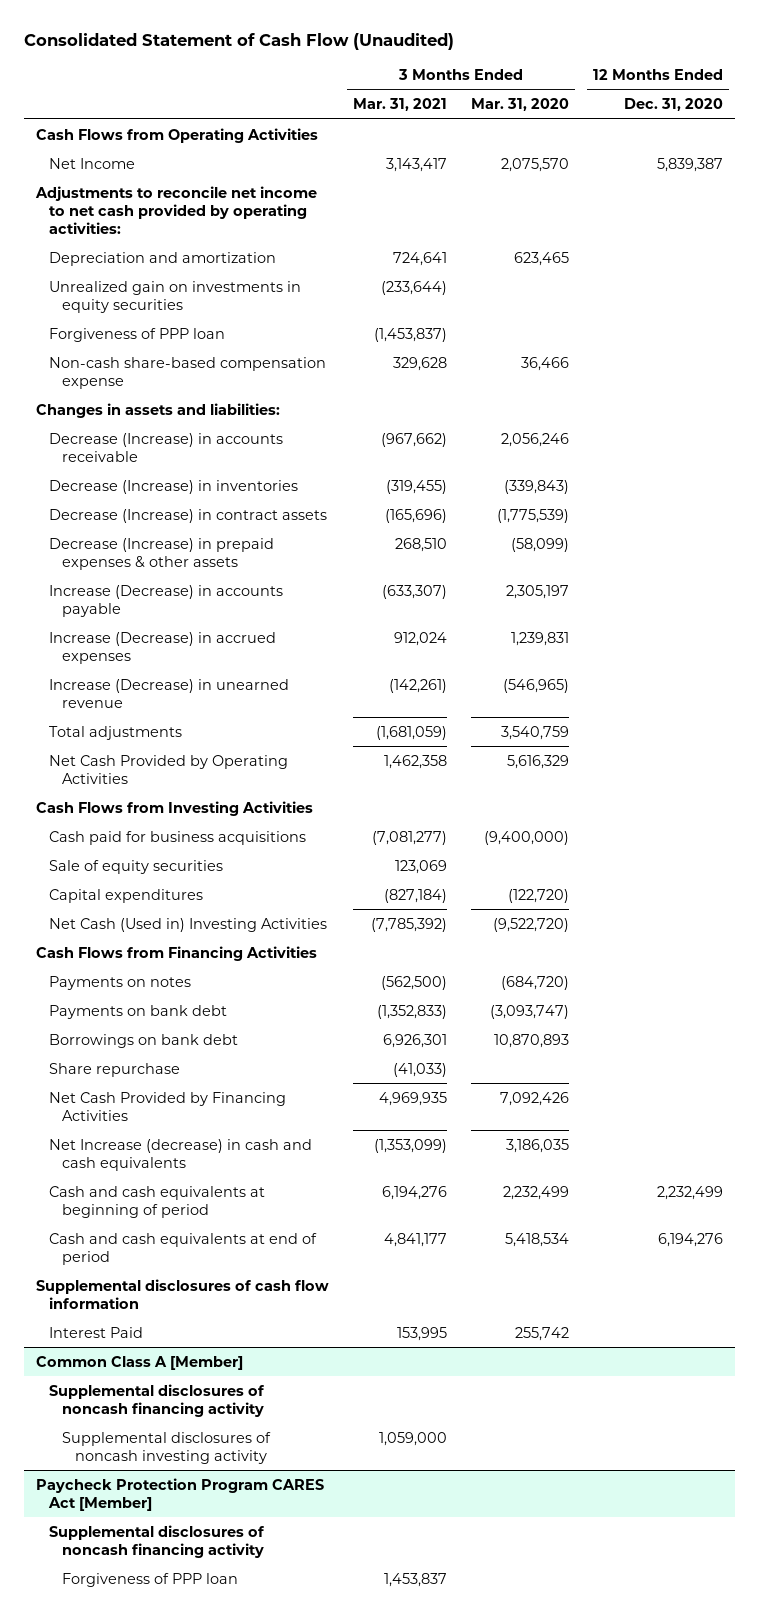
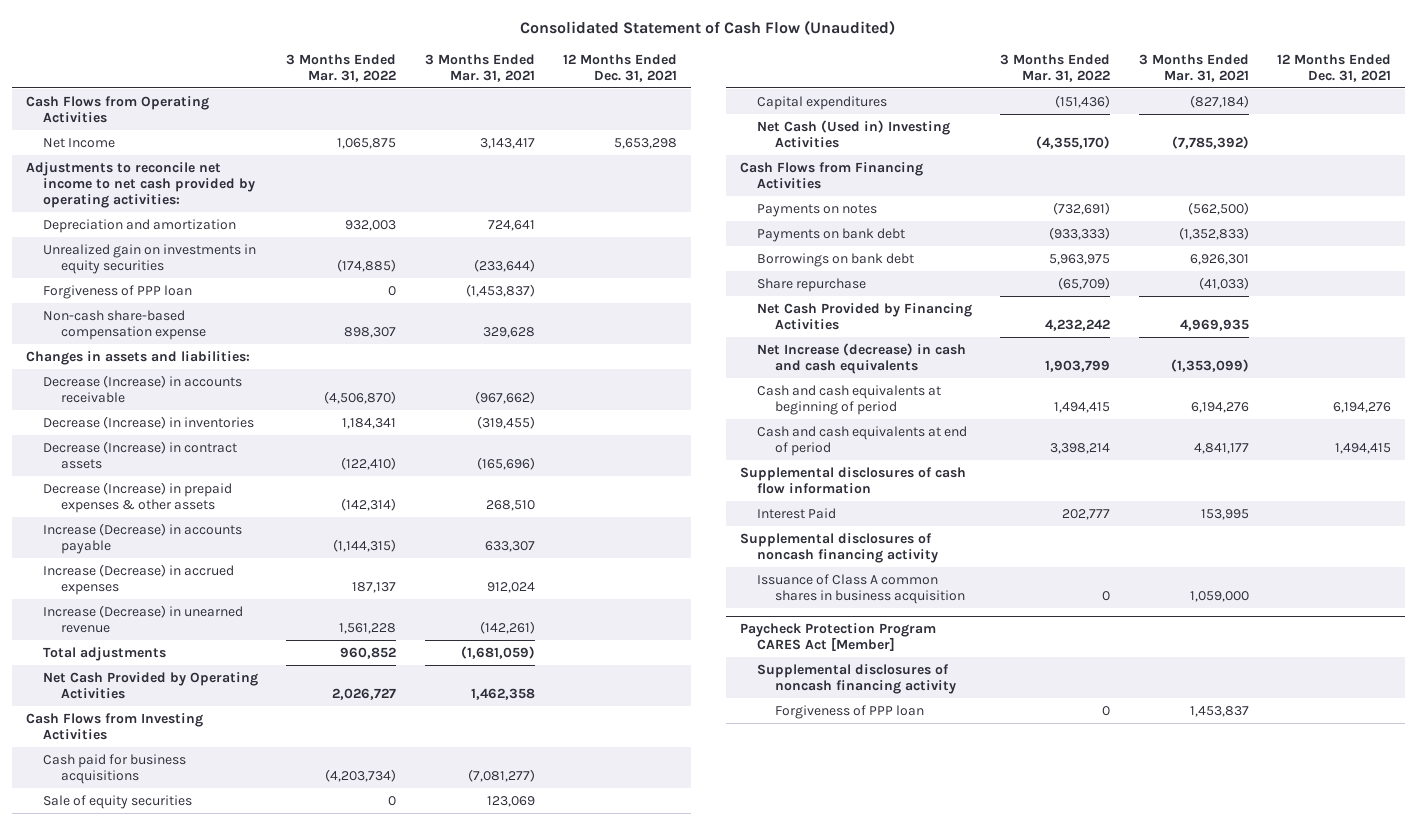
- | 3 Months Ended Mar. 31, 2021 | 3 Months Ended Mar. 31, 2020 | 12 Months Ended Dec. 31, 2020
+ | 3 Months Ended Mar. 31, 2022 | 3 Months Ended Mar. 31, 2021 | 12 Months Ended Dec. 31, 2021
- Increase (Decrease) in accounts payable | (633,307) | 2,305,197 |
+ Increase (Decrease) in accounts payable | (1,144,315) | 633,307 |
- Common Class A [Member]
- Supplemental disclosures of noncash investing activity | 1,059,000 | |
+ Issuance of Class A common shares in business acquisition | 0 | 1,059,000 |

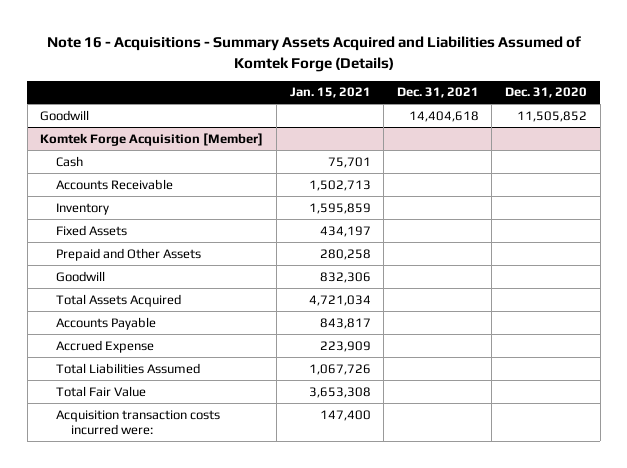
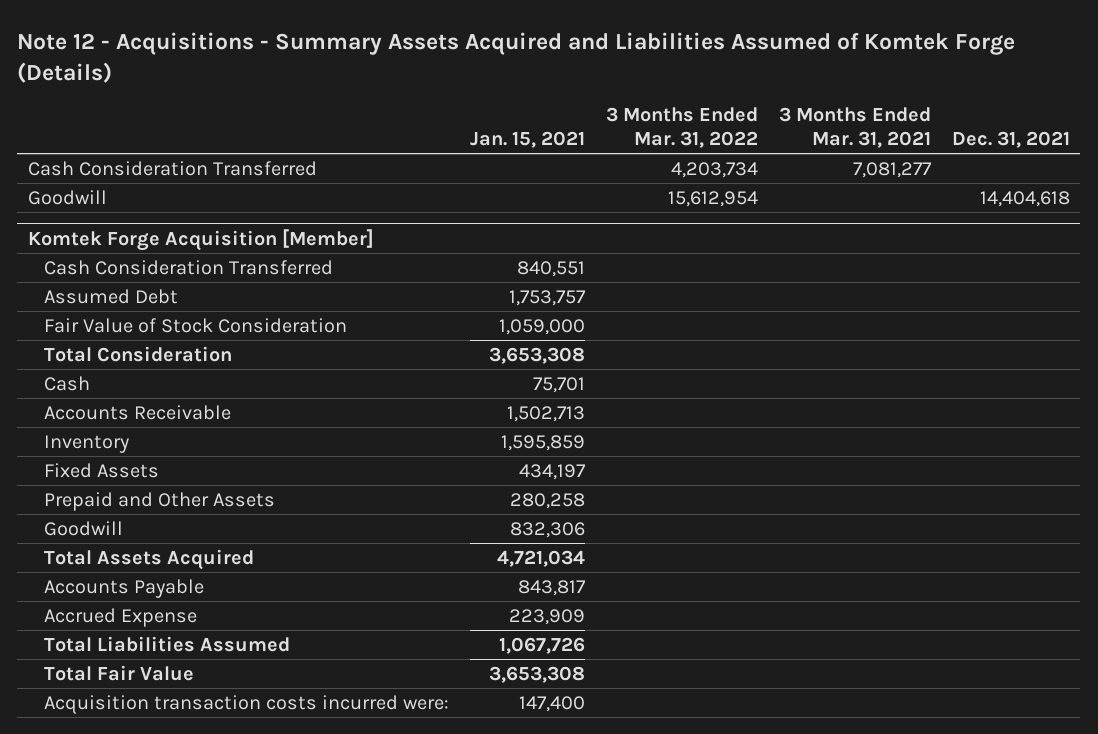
- Note 16 - Acquisitions - Summary Assets Acquired and Liabilities Assumed of Komtek Forge (Details)
+ Note 12 - Acquisitions - Summary Assets Acquired and Liabilities Assumed of Komtek Forge (Details)
- | Jan. 15, 2021 | Dec. 31, 2021 | Dec. 31, 2020
+ | Jan. 15, 2021 | 3 Months Ended Mar. 31, 2022 | 3 Months Ended Mar. 31, 2021 | Dec. 31, 2021
+ Cash Consideration Transferred | | 4,203,734 | 7,081,277 |
@ Komtek Forge Acquisition [Member]
+ Cash Consideration Transferred | 840,551 | | |
+ Assumed Debt | 1,753,757 | | |
+ Fair Value of Stock Consideration | 1,059,000 | | |
+ Total Consideration | 3,653,308 | | |

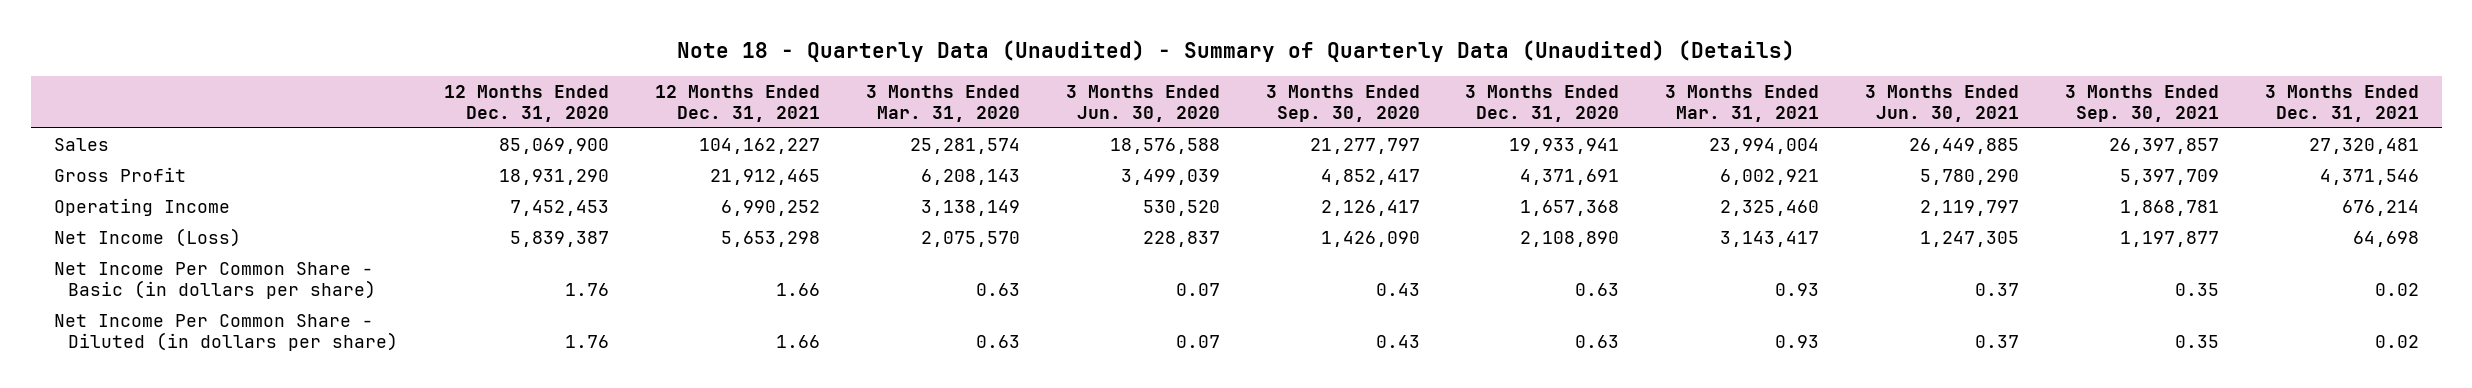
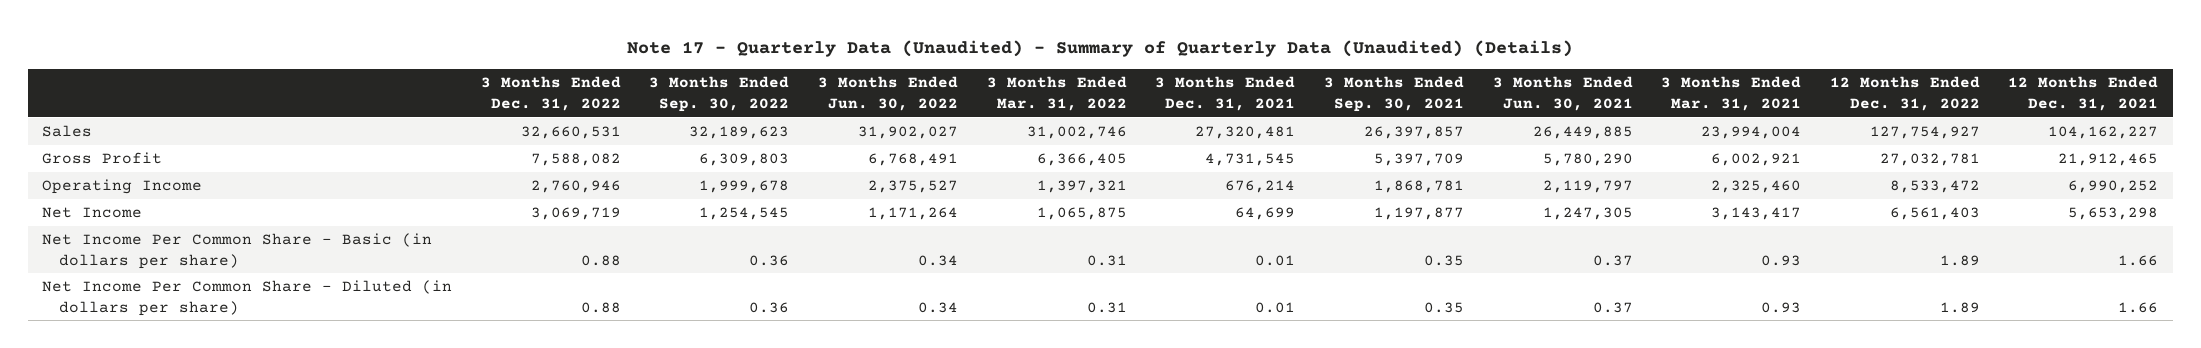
- Note 18 - Quarterly Data (Unaudited) - Summary of Quarterly Data (Unaudited) (Details)
+ Note 17 - Quarterly Data (Unaudited) - Summary of Quarterly Data (Unaudited) (Details)
- | 12 Months Ended Dec. 31, 2020 | 12 Months Ended Dec. 31, 2021 | 3 Months Ended Mar. 31, 2020 | 3 Months Ended Jun. 30, 2020 | 3 Months Ended Sep. 30, 2020 | 3 Months Ended Dec. 31, 2020 | 3 Months Ended Mar. 31, 2021 | 3 Months Ended Jun. 30, 2021 | 3 Months Ended Sep. 30, 2021 | 3 Months Ended Dec. 31, 2021
+ | 3 Months Ended Dec. 31, 2022 | 3 Months Ended Sep. 30, 2022 | 3 Months Ended Jun. 30, 2022 | 3 Months Ended Mar. 31, 2022 | 3 Months Ended Dec. 31, 2021 | 3 Months Ended Sep. 30, 2021 | 3 Months Ended Jun. 30, 2021 | 3 Months Ended Mar. 31, 2021 | 12 Months Ended Dec. 31, 2022 | 12 Months Ended Dec. 31, 2021
- Gross Profit | 18,931,290 | 21,912,465 | 6,208,143 | 3,499,039 | 4,852,417 | 4,371,691 | 6,002,921 | 5,780,290 | 5,397,709 | 4,371,546
+ Gross Profit | 7,588,082 | 6,309,803 | 6,768,491 | 6,366,405 | 4,731,545 | 5,397,709 | 5,780,290 | 6,002,921 | 27,032,781 | 21,912,465
- Net Income (Loss) | 5,839,387 | 5,653,298 | 2,075,570 | 228,837 | 1,426,090 | 2,108,890 | 3,143,417 | 1,247,305 | 1,197,877 | 64,698
- Net Income Per Common Share - Basic (in dollars per share) | 1.76 | 1.66 | 0.63 | 0.07 | 0.43 | 0.63 | 0.93 | 0.37 | 0.35 | 0.02
- Net Income Per Common Share - Diluted (in dollars per share) | 1.76 | 1.66 | 0.63 | 0.07 | 0.43 | 0.63 | 0.93 | 0.37 | 0.35 | 0.02
+ Net Income | 3,069,719 | 1,254,545 | 1,171,264 | 1,065,875 | 64,699 | 1,197,877 | 1,247,305 | 3,143,417 | 6,561,403 | 5,653,298
+ Net Income Per Common Share - Basic (in dollars per share) | 0.88 | 0.36 | 0.34 | 0.31 | 0.01 | 0.35 | 0.37 | 0.93 | 1.89 | 1.66
+ Net Income Per Common Share - Diluted (in dollars per share) | 0.88 | 0.36 | 0.34 | 0.31 | 0.01 | 0.35 | 0.37 | 0.93 | 1.89 | 1.66

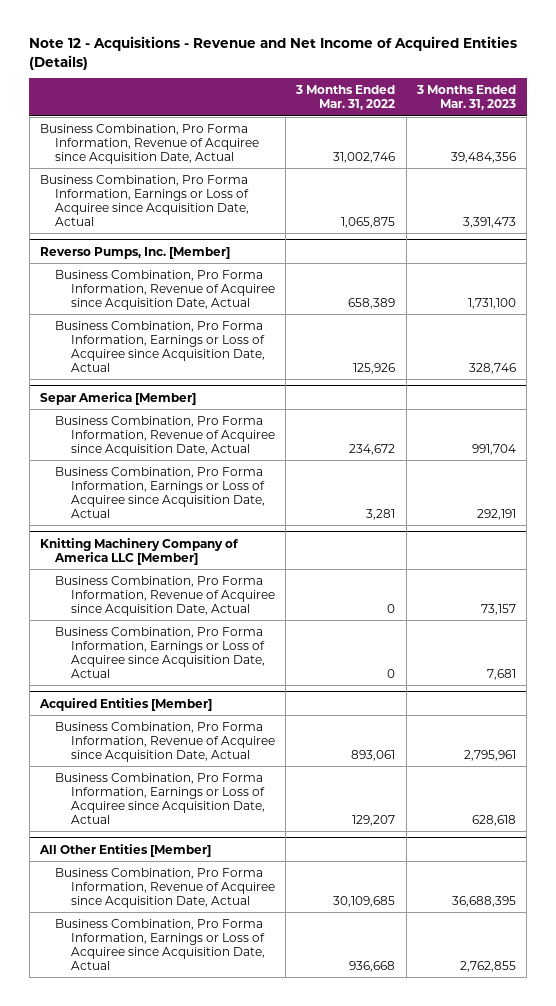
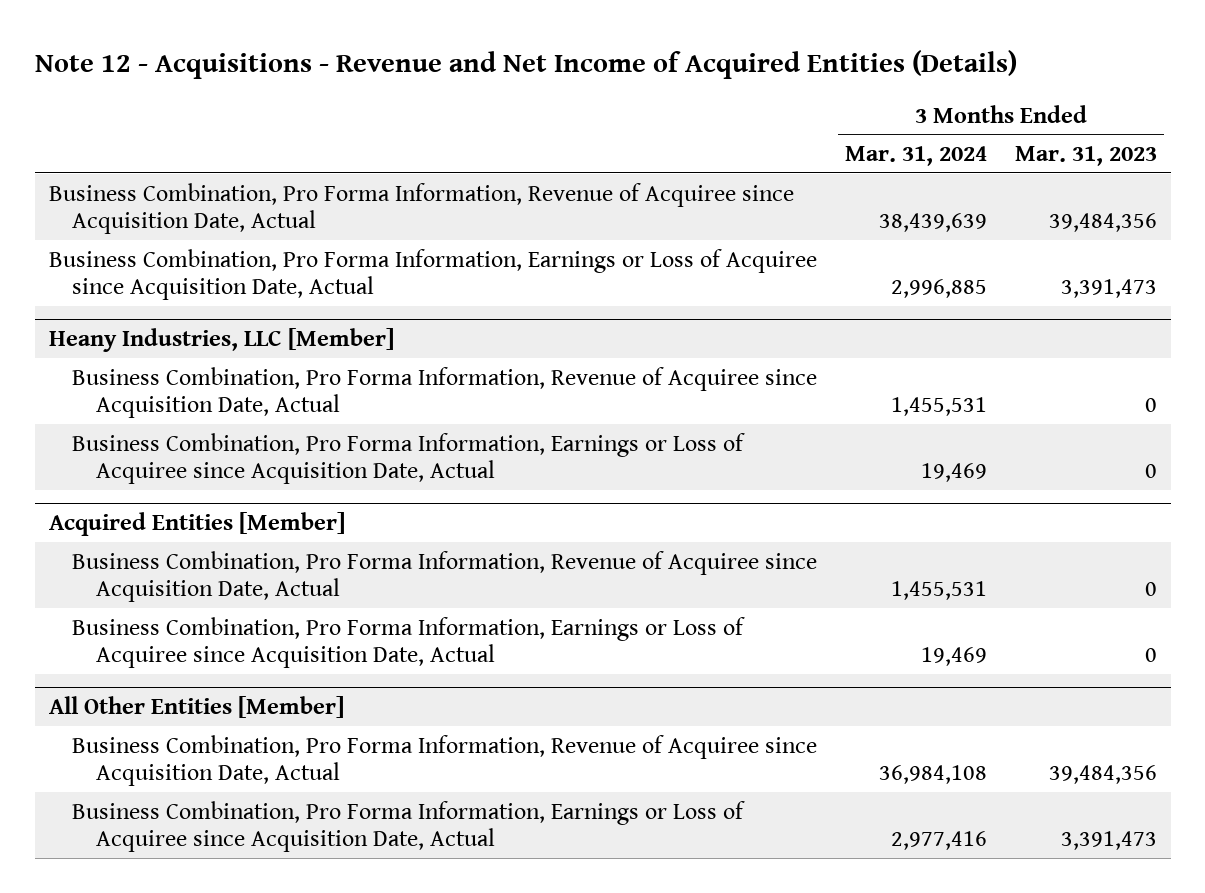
- | 3 Months Ended Mar. 31, 2022 | 3 Months Ended Mar. 31, 2023
+ | 3 Months Ended Mar. 31, 2024 | 3 Months Ended Mar. 31, 2023
- Reverso Pumps, Inc. [Member]
- Business Combination, Pro Forma Information, Revenue of Acquiree since Acquisition Date, Actual | 658,389 | 1,731,100
- Business Combination, Pro Forma Information, Earnings or Loss of Acquiree since Acquisition Date, Actual | 125,926 | 328,746
- Separ America [Member]
- Business Combination, Pro Forma Information, Revenue of Acquiree since Acquisition Date, Actual | 234,672 | 991,704
- Business Combination, Pro Forma Information, Earnings or Loss of Acquiree since Acquisition Date, Actual | 3,281 | 292,191
- Knitting Machinery Company of America LLC [Member]
- Business Combination, Pro Forma Information, Revenue of Acquiree since Acquisition Date, Actual | 0 | 73,157
- Business Combination, Pro Forma Information, Earnings or Loss of Acquiree since Acquisition Date, Actual | 0 | 7,681
+ Heany Industries, LLC [Member]
+ Business Combination, Pro Forma Information, Revenue of Acquiree since Acquisition Date, Actual | 1,455,531 | 0
+ Business Combination, Pro Forma Information, Earnings or Loss of Acquiree since Acquisition Date, Actual | 19,469 | 0
@ Acquired Entities [Member]
- Business Combination, Pro Forma Information, Revenue of Acquiree since Acquisition Date, Actual | 893,061 | 2,795,961
- Business Combination, Pro Forma Information, Earnings or Loss of Acquiree since Acquisition Date, Actual | 129,207 | 628,618
+ Business Combination, Pro Forma Information, Revenue of Acquiree since Acquisition Date, Actual | 1,455,531 | 0
+ Business Combination, Pro Forma Information, Earnings or Loss of Acquiree since Acquisition Date, Actual | 19,469 | 0
@ All Other Entities [Member]
- Business Combination, Pro Forma Information, Revenue of Acquiree since Acquisition Date, Actual | 30,109,685 | 36,688,395
- Business Combination, Pro Forma Information, Earnings or Loss of Acquiree since Acquisition Date, Actual | 936,668 | 2,762,855
+ Business Combination, Pro Forma Information, Revenue of Acquiree since Acquisition Date, Actual | 36,984,108 | 39,484,356
+ Business Combination, Pro Forma Information, Earnings or Loss of Acquiree since Acquisition Date, Actual | 2,977,416 | 3,391,473

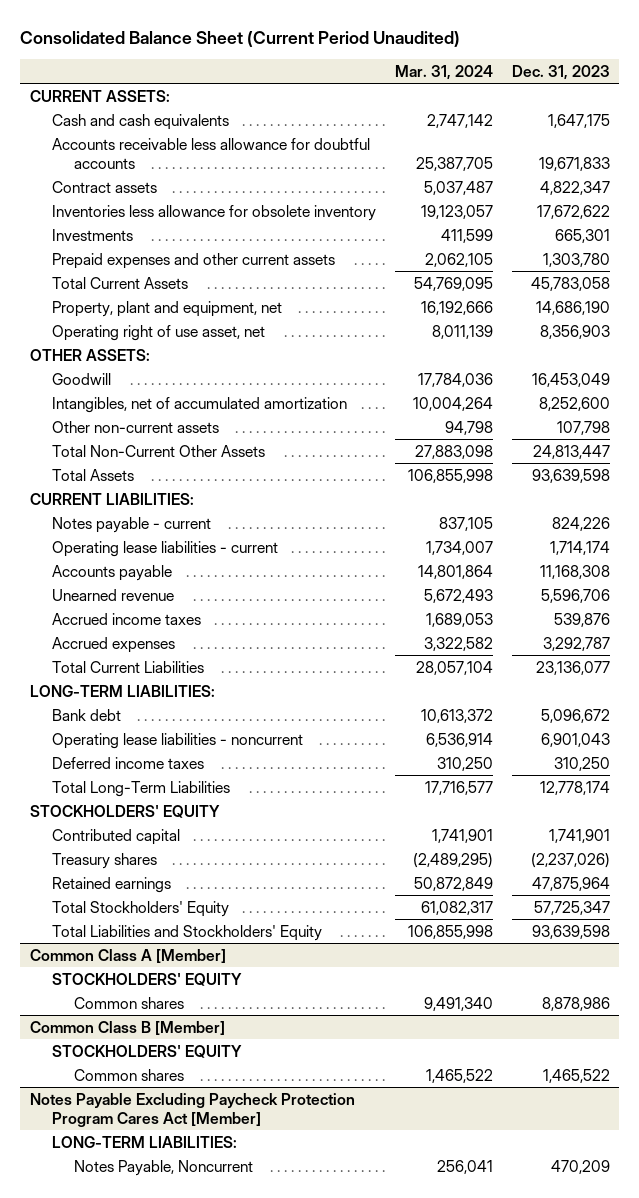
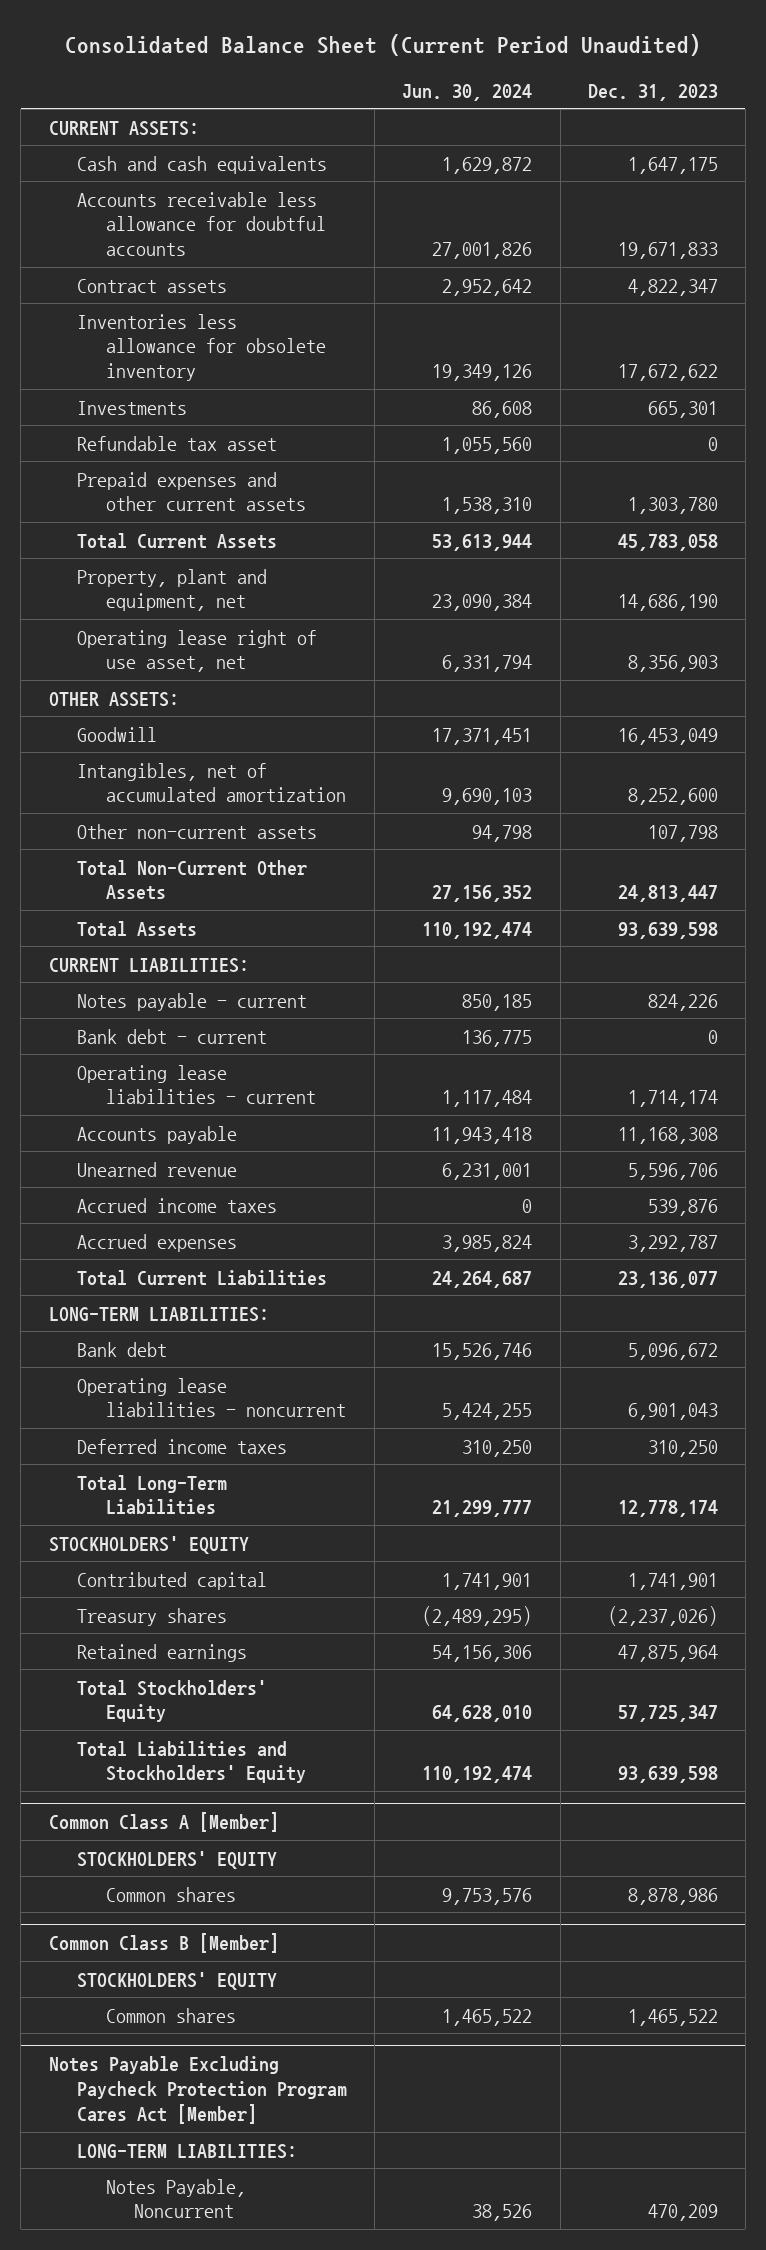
- | Mar. 31, 2024 | Dec. 31, 2023
+ | Jun. 30, 2024 | Dec. 31, 2023
+ Refundable tax asset | 1,055,560 | 0
- Operating right of use asset, net | 8,011,139 | 8,356,903
+ Operating lease right of use asset, net | 6,331,794 | 8,356,903
+ Bank debt - current | 136,775 | 0

